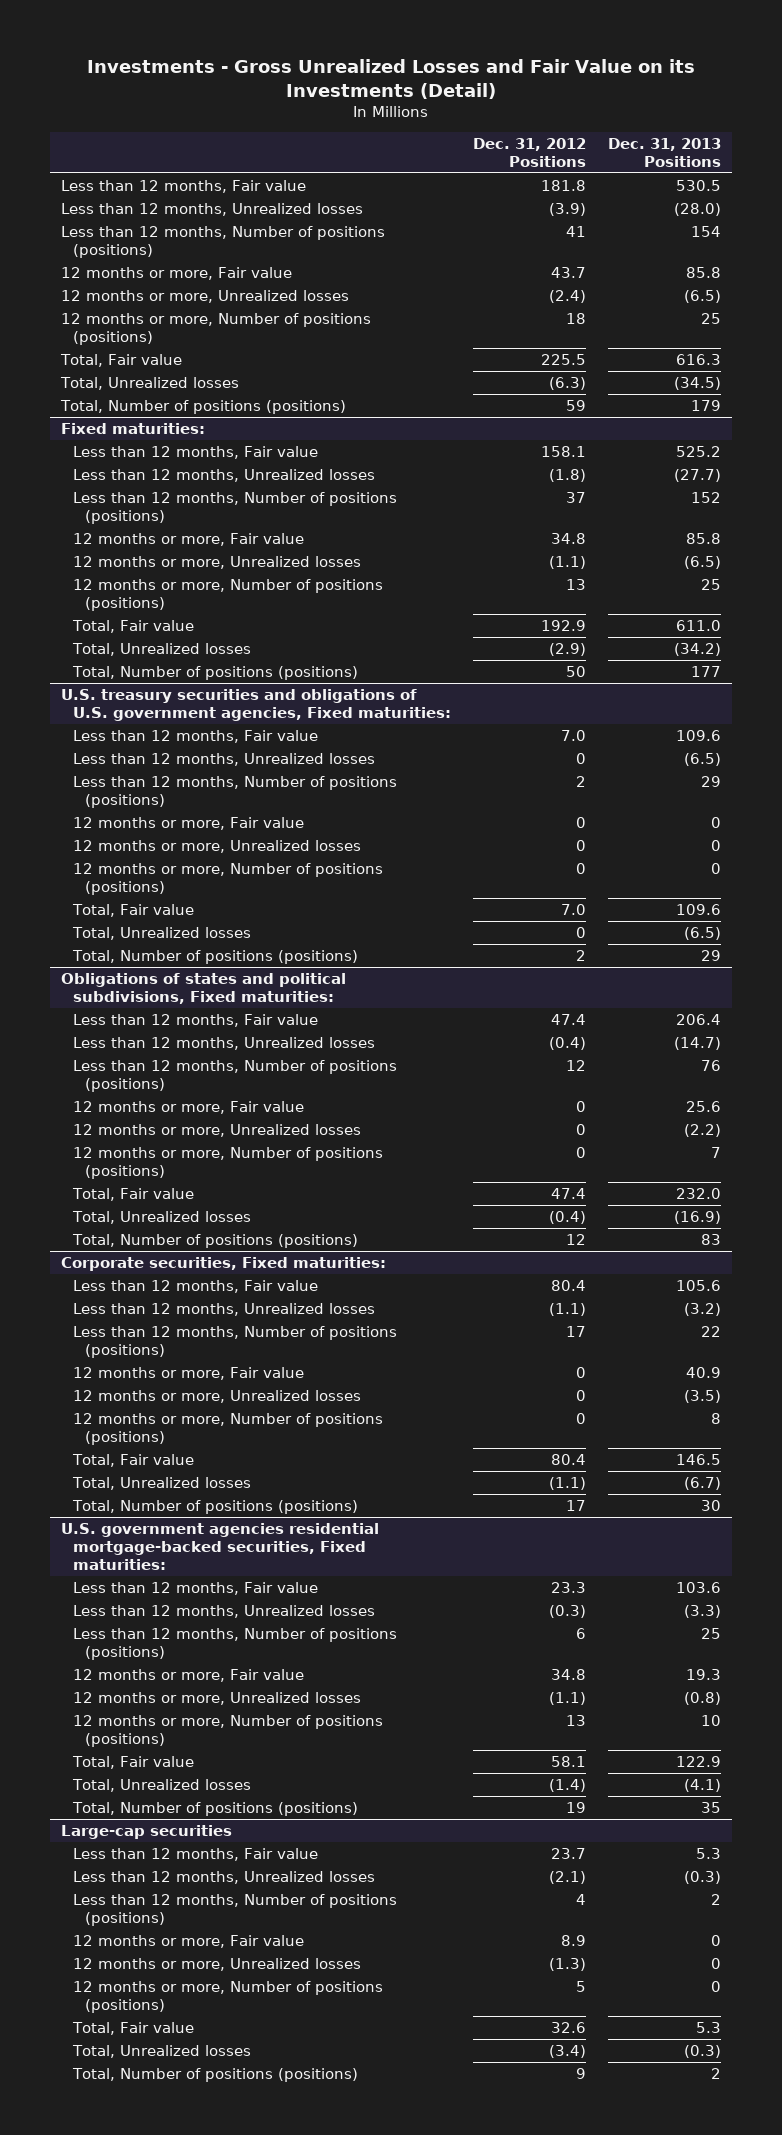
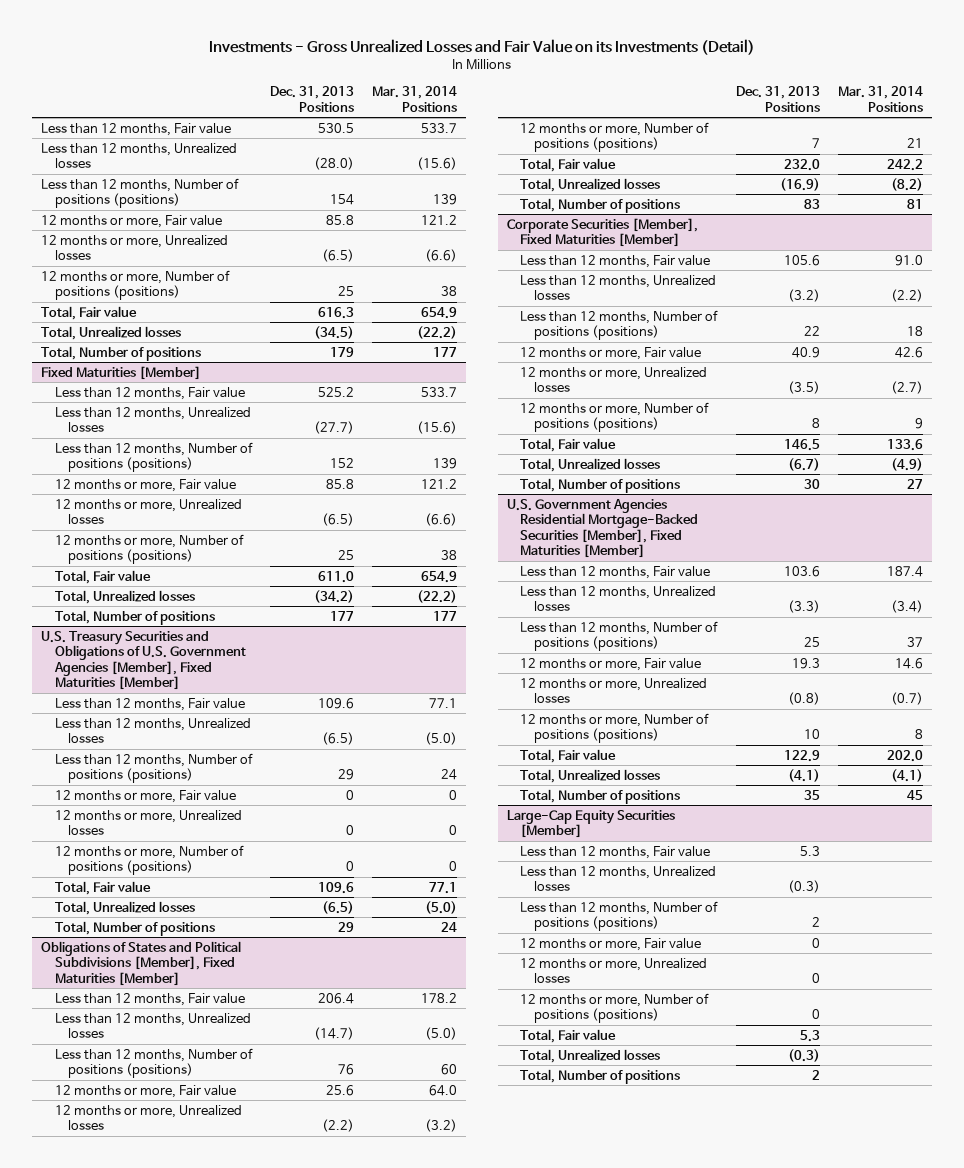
- | Dec. 31, 2012 Positions | Dec. 31, 2013 Positions
+ | Dec. 31, 2013 Positions | Mar. 31, 2014 Positions
- Total, Number of positions (positions) | 59 | 179
- Fixed maturities:
+ Total, Number of positions | 179 | 177
+ Fixed Maturities [Member]
- Total, Number of positions (positions) | 50 | 177
- U.S. treasury securities and obligations of U.S. government agencies, Fixed maturities:
+ Total, Number of positions | 177 | 177
+ U.S. Treasury Securities and Obligations of U.S. Government Agencies [Member], Fixed Maturities [Member]
- Total, Number of positions (positions) | 2 | 29
- Obligations of states and political subdivisions, Fixed maturities:
+ Total, Number of positions | 29 | 24
+ Obligations of States and Political Subdivisions [Member], Fixed Maturities [Member]
- Total, Number of positions (positions) | 12 | 83
- Corporate securities, Fixed maturities:
+ Total, Number of positions | 83 | 81
+ Corporate Securities [Member], Fixed Maturities [Member]
- Total, Number of positions (positions) | 17 | 30
- U.S. government agencies residential mortgage-backed securities, Fixed maturities:
+ Total, Number of positions | 30 | 27
+ U.S. Government Agencies Residential Mortgage-Backed Securities [Member], Fixed Maturities [Member]
- Total, Number of positions (positions) | 19 | 35
- Large-cap securities
+ Total, Number of positions | 35 | 45
+ Large-Cap Equity Securities [Member]
- Total, Number of positions (positions) | 9 | 2
+ Total, Number of positions | 2 |

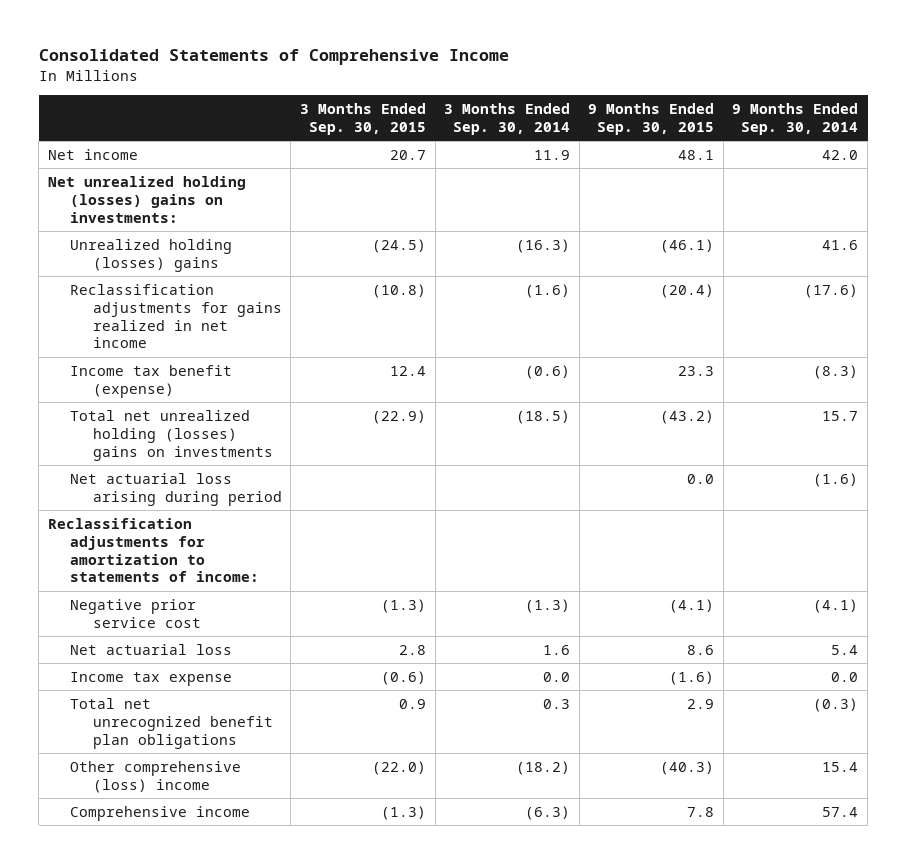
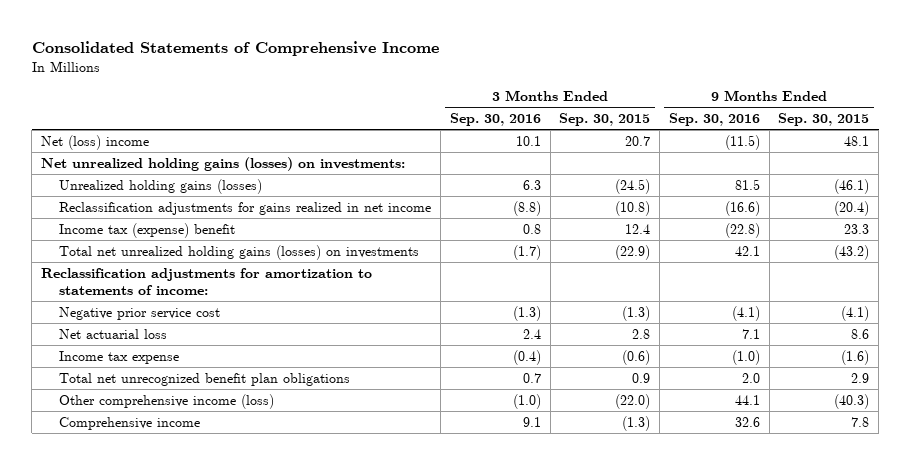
- | 3 Months Ended Sep. 30, 2015 | 3 Months Ended Sep. 30, 2014 | 9 Months Ended Sep. 30, 2015 | 9 Months Ended Sep. 30, 2014
+ | 3 Months Ended Sep. 30, 2016 | 3 Months Ended Sep. 30, 2015 | 9 Months Ended Sep. 30, 2016 | 9 Months Ended Sep. 30, 2015
- Net income | 20.7 | 11.9 | 48.1 | 42.0
- Net unrealized holding (losses) gains on investments:
- Unrealized holding (losses) gains | (24.5) | (16.3) | (46.1) | 41.6
+ Net (loss) income | 10.1 | 20.7 | (11.5) | 48.1
+ Net unrealized holding gains (losses) on investments:
+ Unrealized holding gains (losses) | 6.3 | (24.5) | 81.5 | (46.1)
- Income tax benefit (expense) | 12.4 | (0.6) | 23.3 | (8.3)
- Total net unrealized holding (losses) gains on investments | (22.9) | (18.5) | (43.2) | 15.7
- Net actuarial loss arising during period | | | 0.0 | (1.6)
+ Income tax (expense) benefit | 0.8 | 12.4 | (22.8) | 23.3
+ Total net unrealized holding gains (losses) on investments | (1.7) | (22.9) | 42.1 | (43.2)
- Other comprehensive (loss) income | (22.0) | (18.2) | (40.3) | 15.4
+ Other comprehensive income (loss) | (1.0) | (22.0) | 44.1 | (40.3)

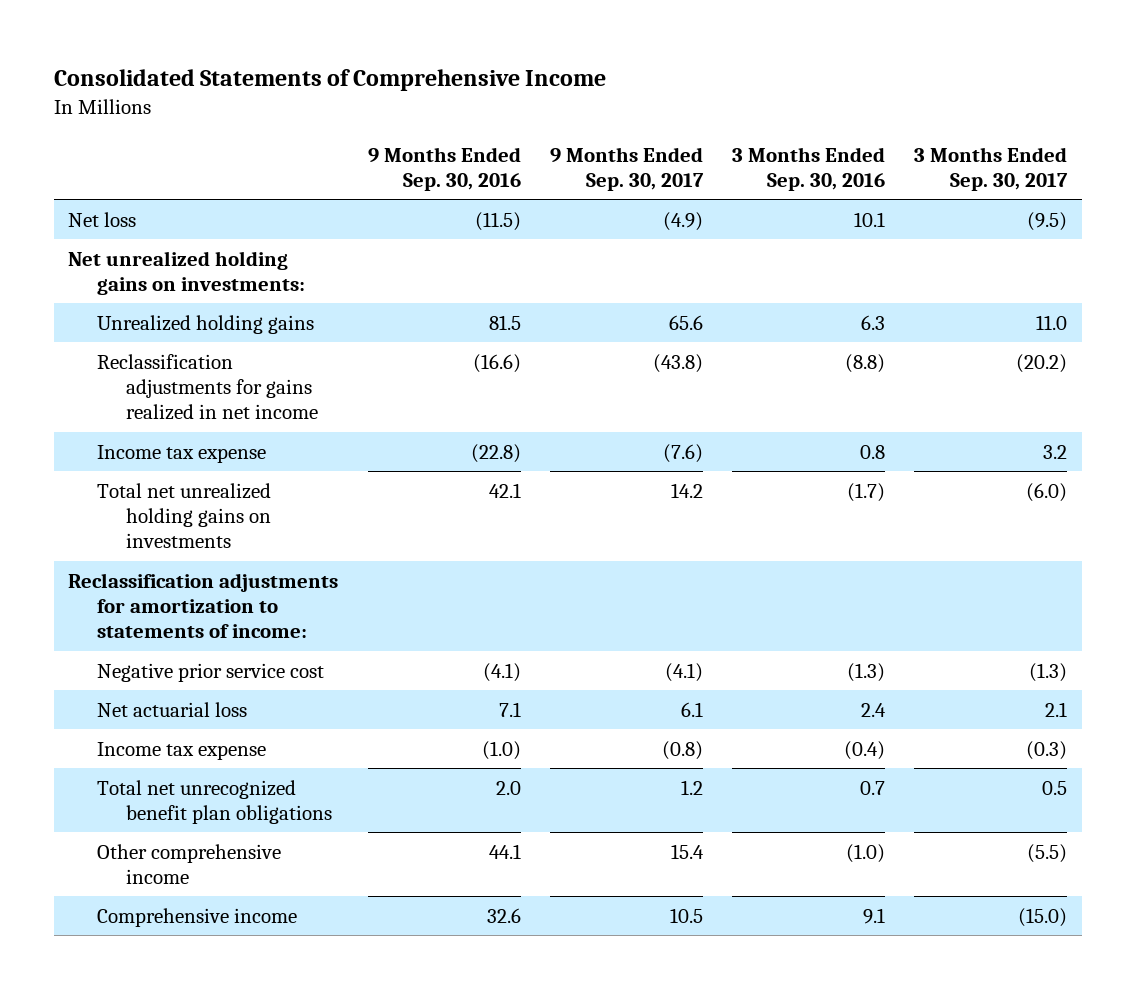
- | 3 Months Ended Sep. 30, 2016 | 3 Months Ended Sep. 30, 2015 | 9 Months Ended Sep. 30, 2016 | 9 Months Ended Sep. 30, 2015
+ | 9 Months Ended Sep. 30, 2016 | 9 Months Ended Sep. 30, 2017 | 3 Months Ended Sep. 30, 2016 | 3 Months Ended Sep. 30, 2017
- Net (loss) income | 10.1 | 20.7 | (11.5) | 48.1
- Net unrealized holding gains (losses) on investments:
- Unrealized holding gains (losses) | 6.3 | (24.5) | 81.5 | (46.1)
+ Net loss | (11.5) | (4.9) | 10.1 | (9.5)
+ Net unrealized holding gains on investments:
+ Unrealized holding gains | 81.5 | 65.6 | 6.3 | 11.0
- Income tax (expense) benefit | 0.8 | 12.4 | (22.8) | 23.3
- Total net unrealized holding gains (losses) on investments | (1.7) | (22.9) | 42.1 | (43.2)
+ Income tax expense | (22.8) | (7.6) | 0.8 | 3.2
+ Total net unrealized holding gains on investments | 42.1 | 14.2 | (1.7) | (6.0)
- Other comprehensive income (loss) | (1.0) | (22.0) | 44.1 | (40.3)
+ Other comprehensive income | 44.1 | 15.4 | (1.0) | (5.5)

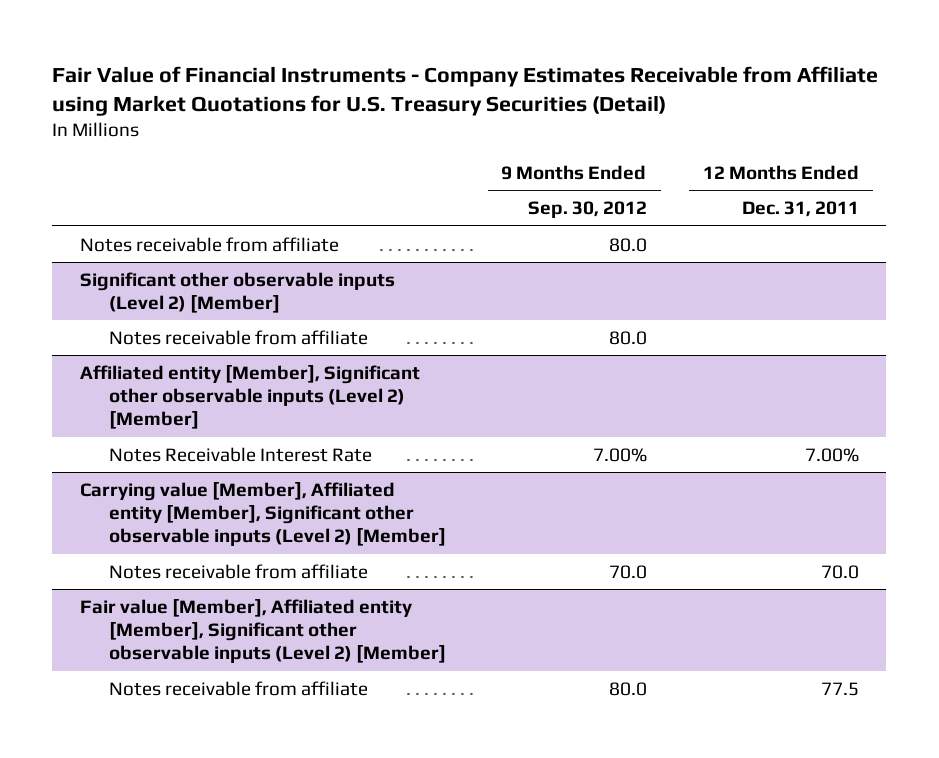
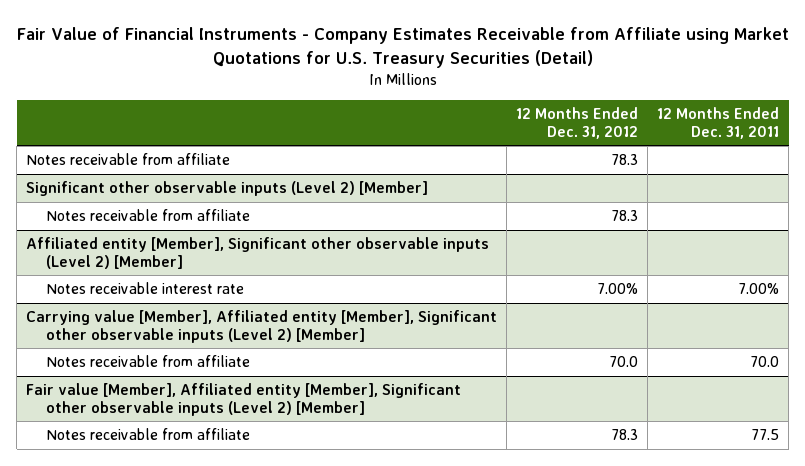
- | 9 Months Ended Sep. 30, 2012 | 12 Months Ended Dec. 31, 2011
+ | 12 Months Ended Dec. 31, 2012 | 12 Months Ended Dec. 31, 2011
@ Affiliated entity [Member], Significant other observable inputs (Level 2) [Member]
- Notes Receivable Interest Rate | 7.00% | 7.00%
+ Notes receivable interest rate | 7.00% | 7.00%

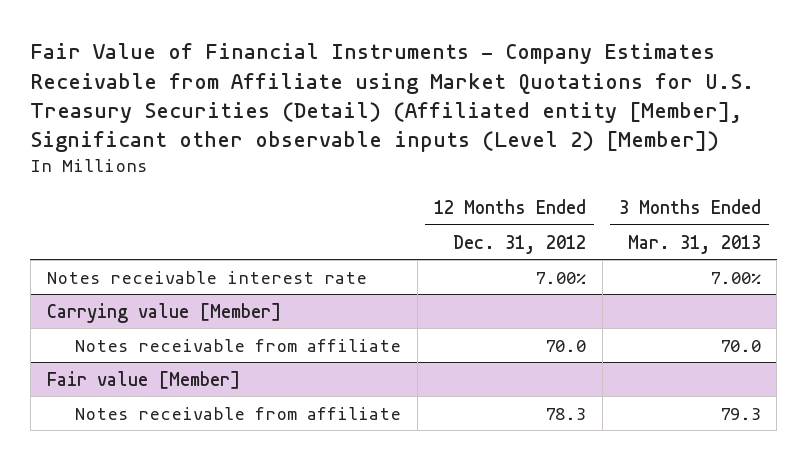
- Fair Value of Financial Instruments - Company Estimates Receivable from Affiliate using Market Quotations for U.S. Treasury Securities (Detail)
+ Fair Value of Financial Instruments - Company Estimates Receivable from Affiliate using Market Quotations for U.S. Treasury Securities (Detail) (Affiliated entity [Member], Significant other observable inputs (Level 2) [Member])
- | 12 Months Ended Dec. 31, 2012 | 12 Months Ended Dec. 31, 2011
+ | 12 Months Ended Dec. 31, 2012 | 3 Months Ended Mar. 31, 2013
- Notes receivable from affiliate | 78.3 |
- Significant other observable inputs (Level 2) [Member]
- Notes receivable from affiliate | 78.3 |
- Affiliated entity [Member], Significant other observable inputs (Level 2) [Member]
- Carrying value [Member], Affiliated entity [Member], Significant other observable inputs (Level 2) [Member]
+ Carrying value [Member]
- Fair value [Member], Affiliated entity [Member], Significant other observable inputs (Level 2) [Member]
+ Fair value [Member]

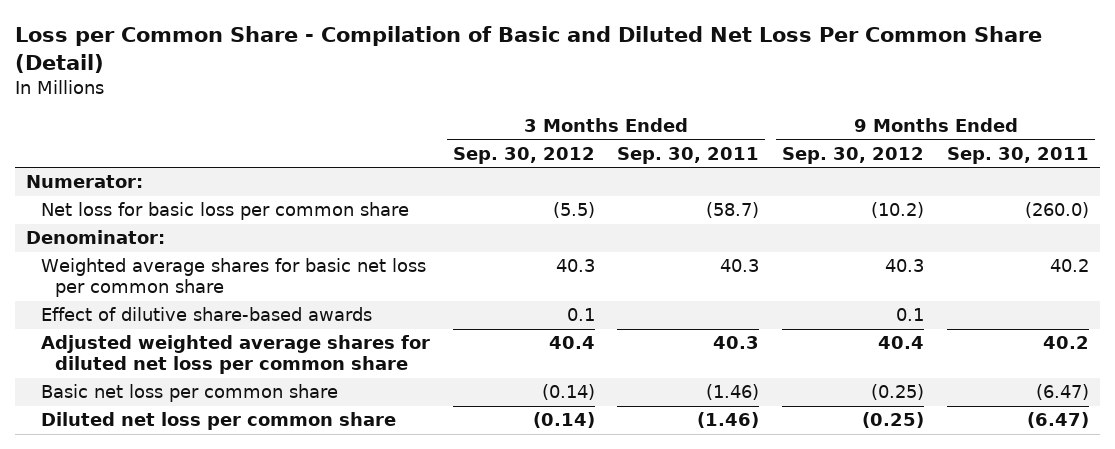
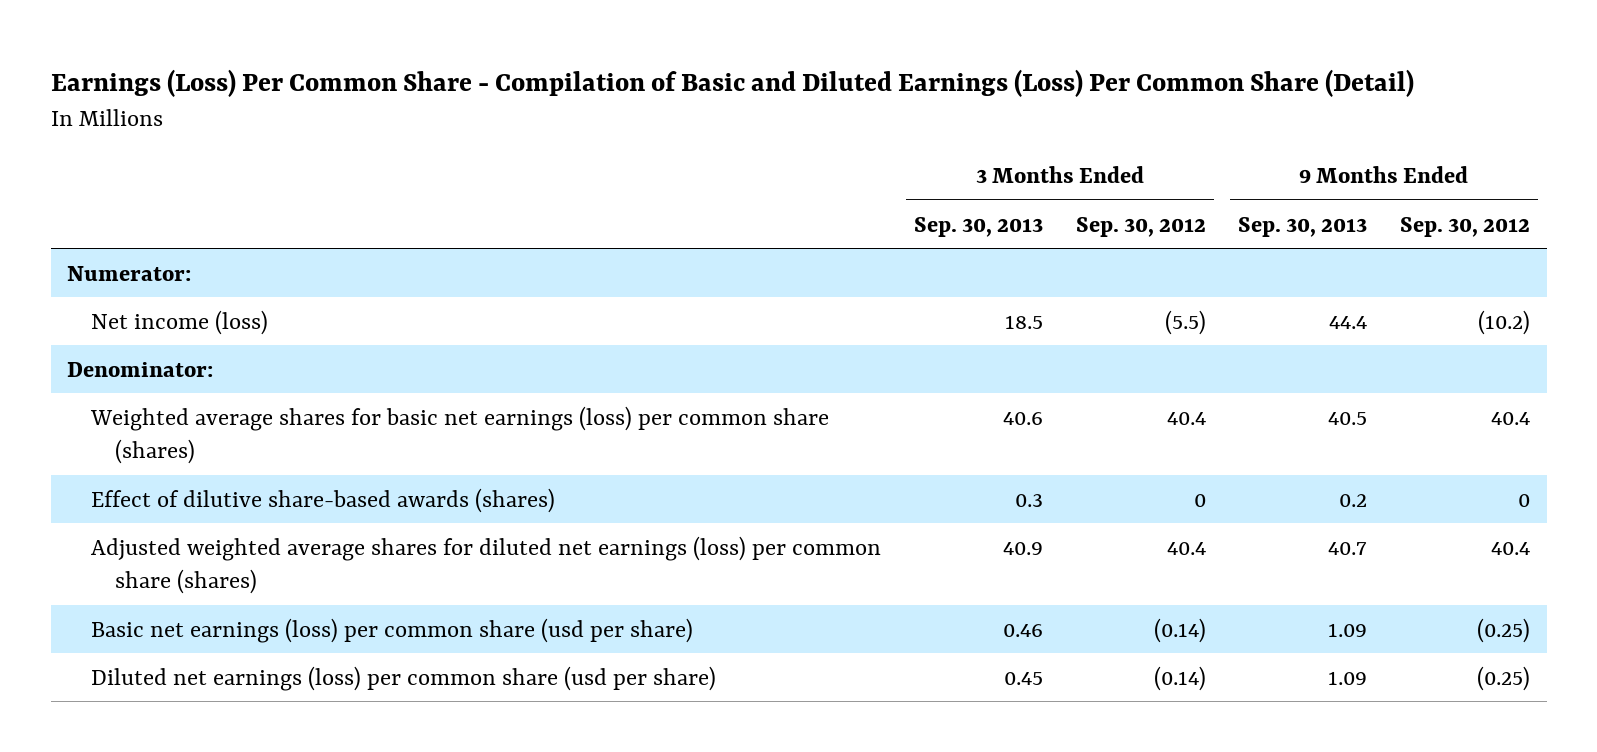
- Loss per Common Share - Compilation of Basic and Diluted Net Loss Per Common Share (Detail)
+ Earnings (Loss) Per Common Share - Compilation of Basic and Diluted Earnings (Loss) Per Common Share (Detail)
- | 3 Months Ended Sep. 30, 2012 | 3 Months Ended Sep. 30, 2011 | 9 Months Ended Sep. 30, 2012 | 9 Months Ended Sep. 30, 2011
+ | 3 Months Ended Sep. 30, 2013 | 3 Months Ended Sep. 30, 2012 | 9 Months Ended Sep. 30, 2013 | 9 Months Ended Sep. 30, 2012
- Net loss for basic loss per common share | (5.5) | (58.7) | (10.2) | (260.0)
+ Net income (loss) | 18.5 | (5.5) | 44.4 | (10.2)
- Weighted average shares for basic net loss per common share | 40.3 | 40.3 | 40.3 | 40.2
- Effect of dilutive share-based awards | 0.1 | | 0.1 |
- Adjusted weighted average shares for diluted net loss per common share | 40.4 | 40.3 | 40.4 | 40.2
- Basic net loss per common share | (0.14) | (1.46) | (0.25) | (6.47)
- Diluted net loss per common share | (0.14) | (1.46) | (0.25) | (6.47)
+ Weighted average shares for basic net earnings (loss) per common share (shares) | 40.6 | 40.4 | 40.5 | 40.4
+ Effect of dilutive share-based awards (shares) | 0.3 | 0 | 0.2 | 0
+ Adjusted weighted average shares for diluted net earnings (loss) per common share (shares) | 40.9 | 40.4 | 40.7 | 40.4
+ Basic net earnings (loss) per common share (usd per share) | 0.46 | (0.14) | 1.09 | (0.25)
+ Diluted net earnings (loss) per common share (usd per share) | 0.45 | (0.14) | 1.09 | (0.25)

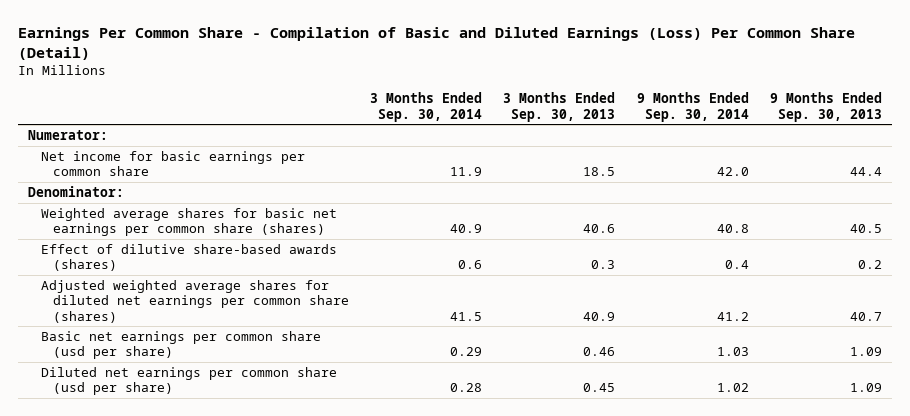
- Earnings (Loss) Per Common Share - Compilation of Basic and Diluted Earnings (Loss) Per Common Share (Detail)
+ Earnings Per Common Share - Compilation of Basic and Diluted Earnings (Loss) Per Common Share (Detail)
- | 3 Months Ended Sep. 30, 2013 | 3 Months Ended Sep. 30, 2012 | 9 Months Ended Sep. 30, 2013 | 9 Months Ended Sep. 30, 2012
+ | 3 Months Ended Sep. 30, 2014 | 3 Months Ended Sep. 30, 2013 | 9 Months Ended Sep. 30, 2014 | 9 Months Ended Sep. 30, 2013
- Net income (loss) | 18.5 | (5.5) | 44.4 | (10.2)
+ Net income for basic earnings per common share | 11.9 | 18.5 | 42.0 | 44.4
- Weighted average shares for basic net earnings (loss) per common share (shares) | 40.6 | 40.4 | 40.5 | 40.4
+ Weighted average shares for basic net earnings per common share (shares) | 40.9 | 40.6 | 40.8 | 40.5
- Adjusted weighted average shares for diluted net earnings (loss) per common share (shares) | 40.9 | 40.4 | 40.7 | 40.4
- Basic net earnings (loss) per common share (usd per share) | 0.46 | (0.14) | 1.09 | (0.25)
- Diluted net earnings (loss) per common share (usd per share) | 0.45 | (0.14) | 1.09 | (0.25)
+ Adjusted weighted average shares for diluted net earnings per common share (shares) | 41.5 | 40.9 | 41.2 | 40.7
+ Basic net earnings per common share (usd per share) | 0.29 | 0.46 | 1.03 | 1.09
+ Diluted net earnings per common share (usd per share) | 0.28 | 0.45 | 1.02 | 1.09

